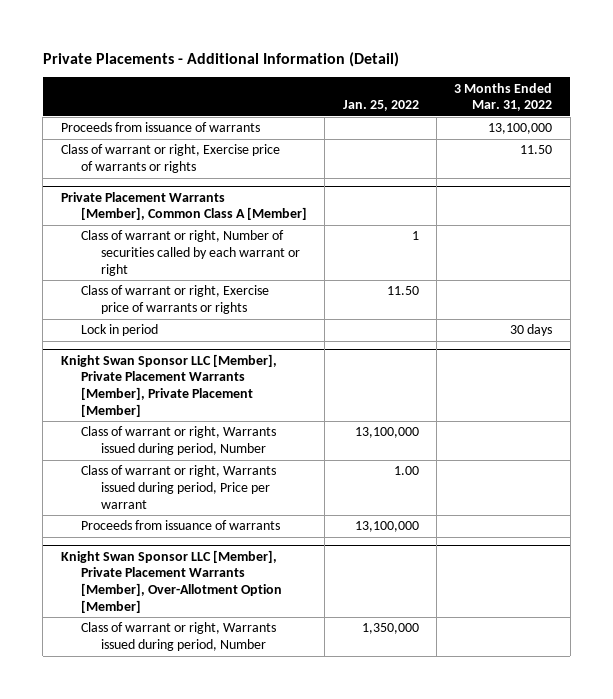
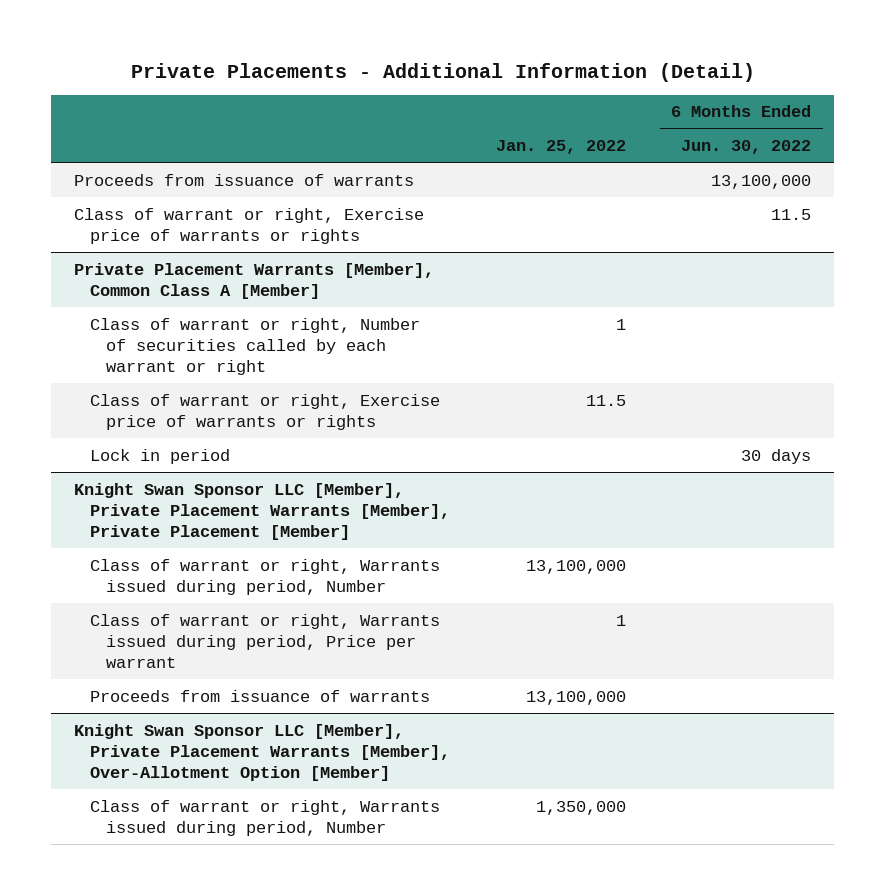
- | Jan. 25, 2022 | 3 Months Ended Mar. 31, 2022
+ | Jan. 25, 2022 | 6 Months Ended Jun. 30, 2022
@ Private Placement Warrants [Member], Common Class A [Member]
- Class of warrant or right, Exercise price of warrants or rights | 11.50 |
+ Class of warrant or right, Exercise price of warrants or rights | 11.5 |
@ Knight Swan Sponsor LLC [Member], Private Placement Warrants [Member], Private Placement [Member]
- Class of warrant or right, Warrants issued during period, Price per warrant | 1.00 |
+ Class of warrant or right, Warrants issued during period, Price per warrant | 1 |

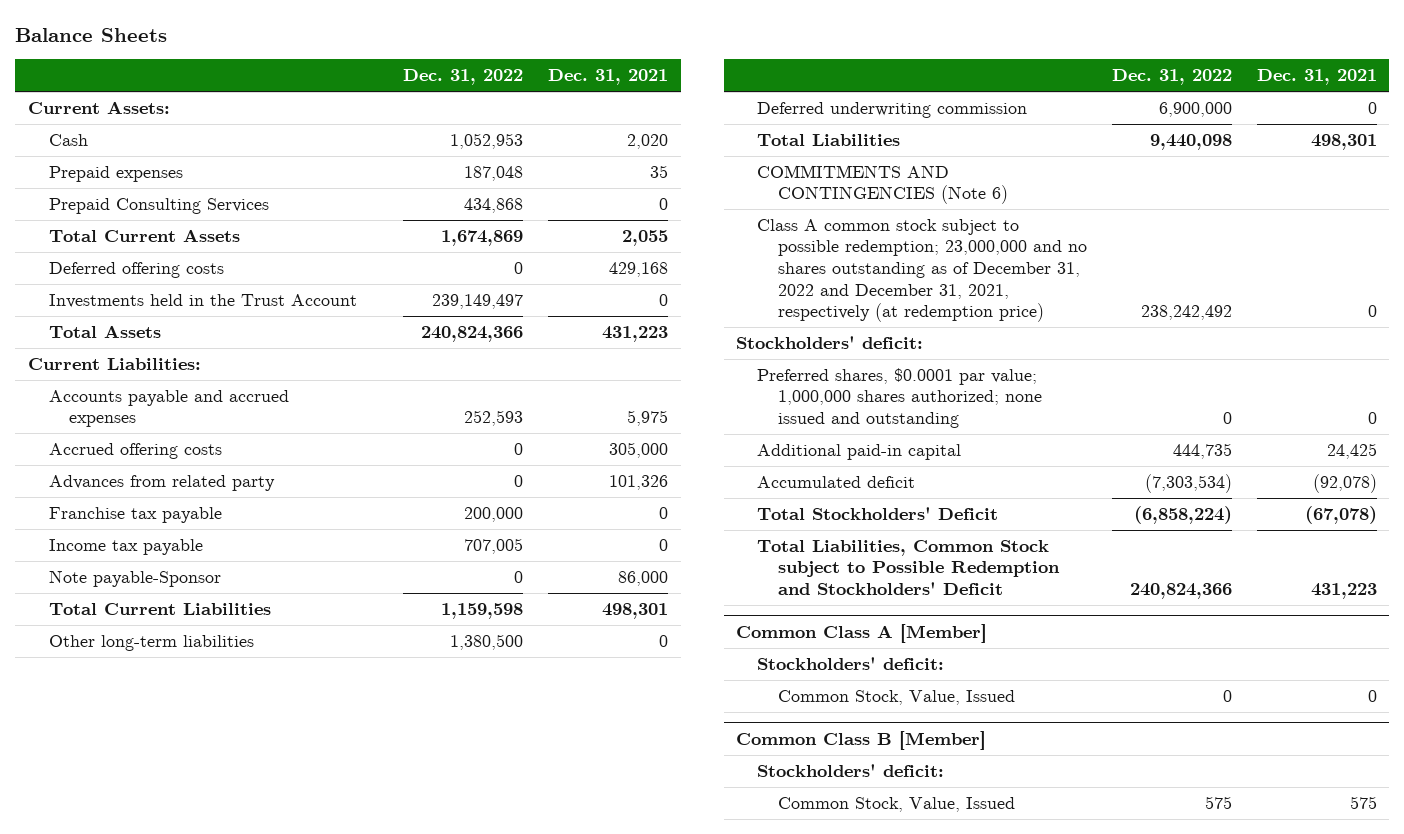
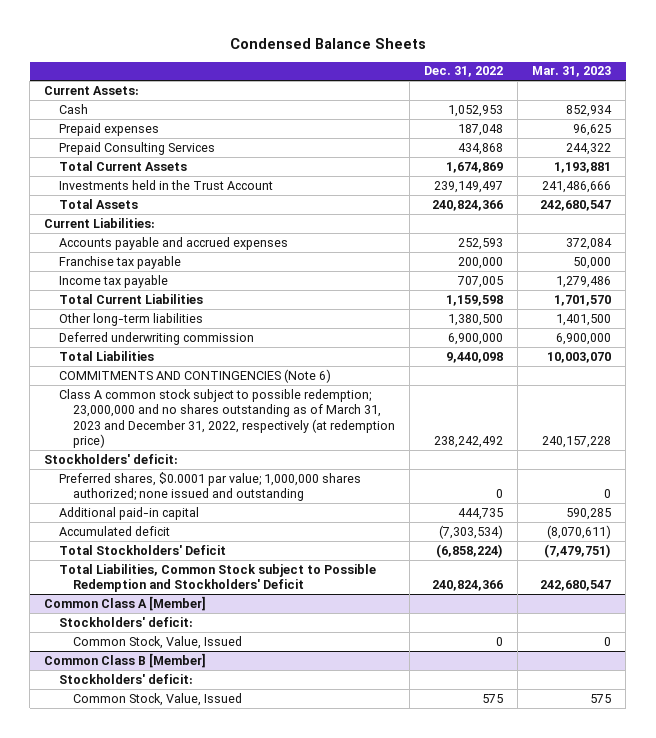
- Balance Sheets
+ Condensed Balance Sheets
- | Dec. 31, 2022 | Dec. 31, 2021
+ | Dec. 31, 2022 | Mar. 31, 2023
- Deferred offering costs | 0 | 429,168
- Accrued offering costs | 0 | 305,000
- Advances from related party | 0 | 101,326
- Note payable-Sponsor | 0 | 86,000
- Class A common stock subject to possible redemption; 23,000,000 and no shares outstanding as of December 31, 2022 and December 31, 2021, respectively (at redemption price) | 238,242,492 | 0
+ Class A common stock subject to possible redemption; 23,000,000 and no shares outstanding as of March 31, 2023 and December 31, 2022, respectively (at redemption price) | 238,242,492 | 240,157,228

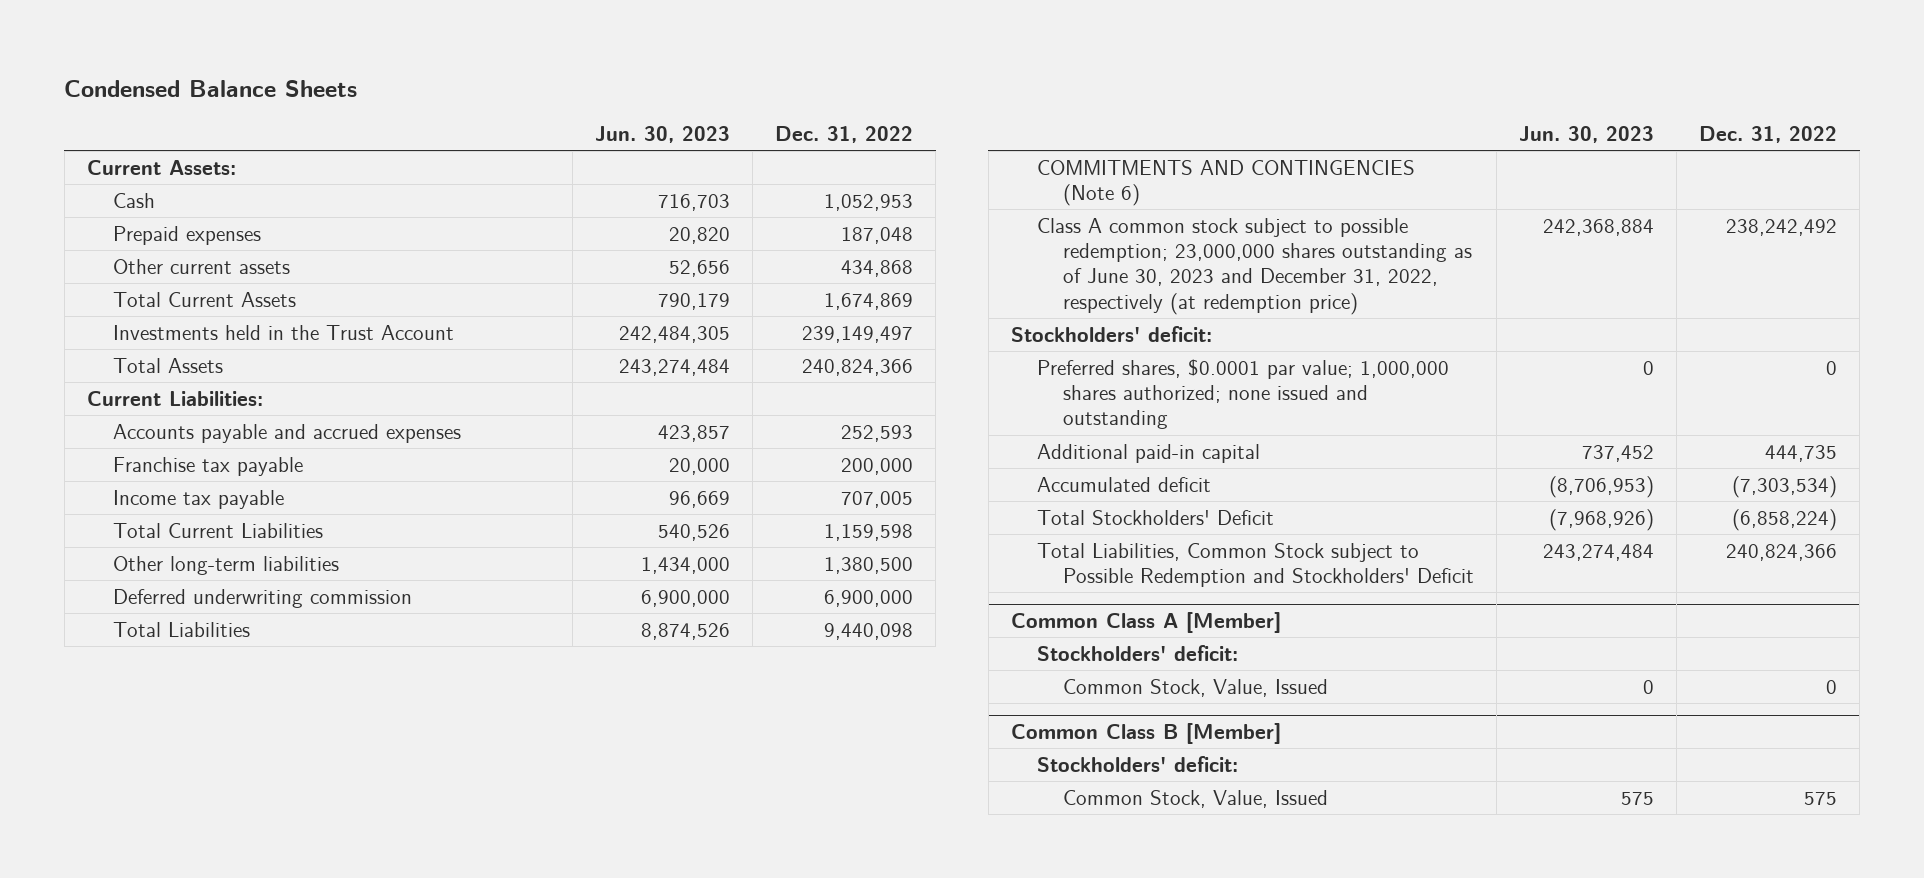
- | Dec. 31, 2022 | Mar. 31, 2023
+ | Jun. 30, 2023 | Dec. 31, 2022
- Prepaid Consulting Services | 434,868 | 244,322
+ Other current assets | 52,656 | 434,868
- Class A common stock subject to possible redemption; 23,000,000 and no shares outstanding as of March 31, 2023 and December 31, 2022, respectively (at redemption price) | 238,242,492 | 240,157,228
+ Class A common stock subject to possible redemption; 23,000,000 shares outstanding as of June 30, 2023 and December 31, 2022, respectively (at redemption price) | 242,368,884 | 238,242,492

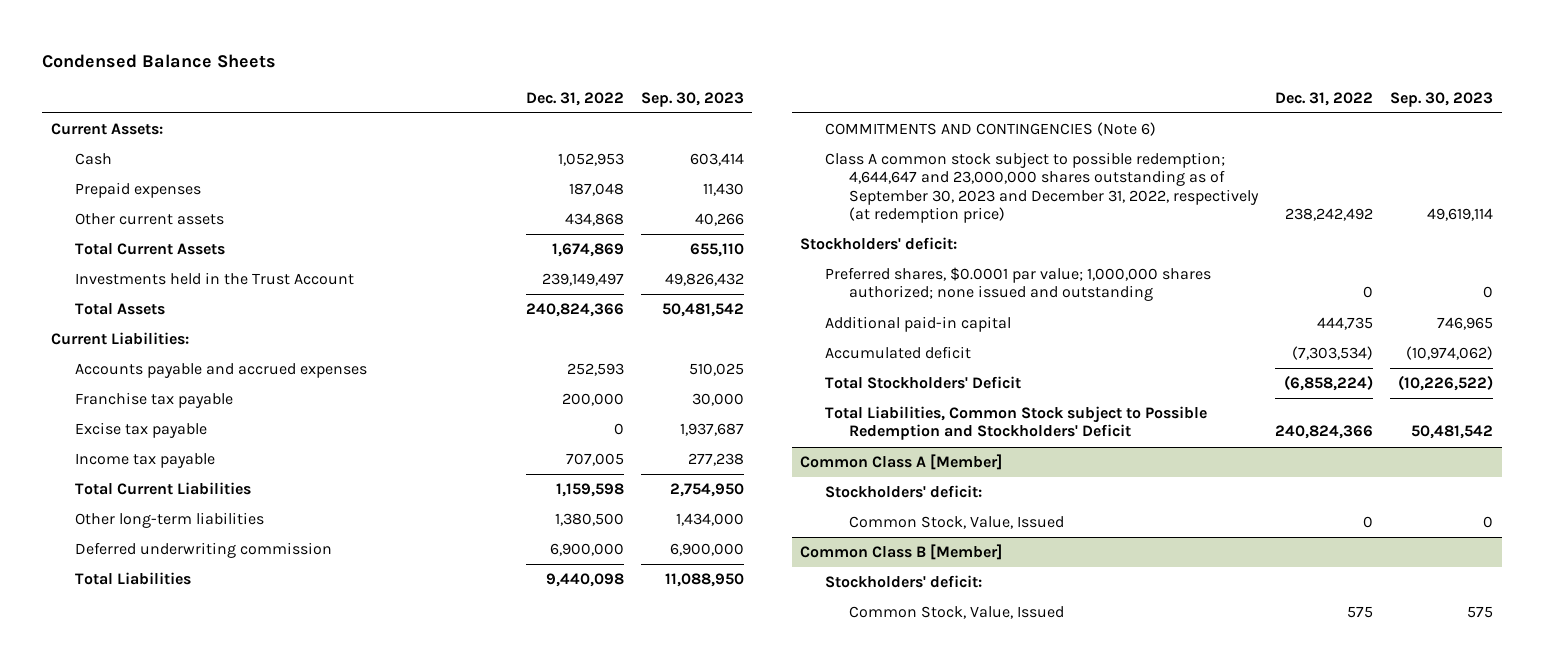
- | Jun. 30, 2023 | Dec. 31, 2022
+ | Dec. 31, 2022 | Sep. 30, 2023
+ Excise tax payable | 0 | 1,937,687
- Class A common stock subject to possible redemption; 23,000,000 shares outstanding as of June 30, 2023 and December 31, 2022, respectively (at redemption price) | 242,368,884 | 238,242,492
+ Class A common stock subject to possible redemption; 4,644,647 and 23,000,000 shares outstanding as of September 30, 2023 and December 31, 2022, respectively (at redemption price) | 238,242,492 | 49,619,114

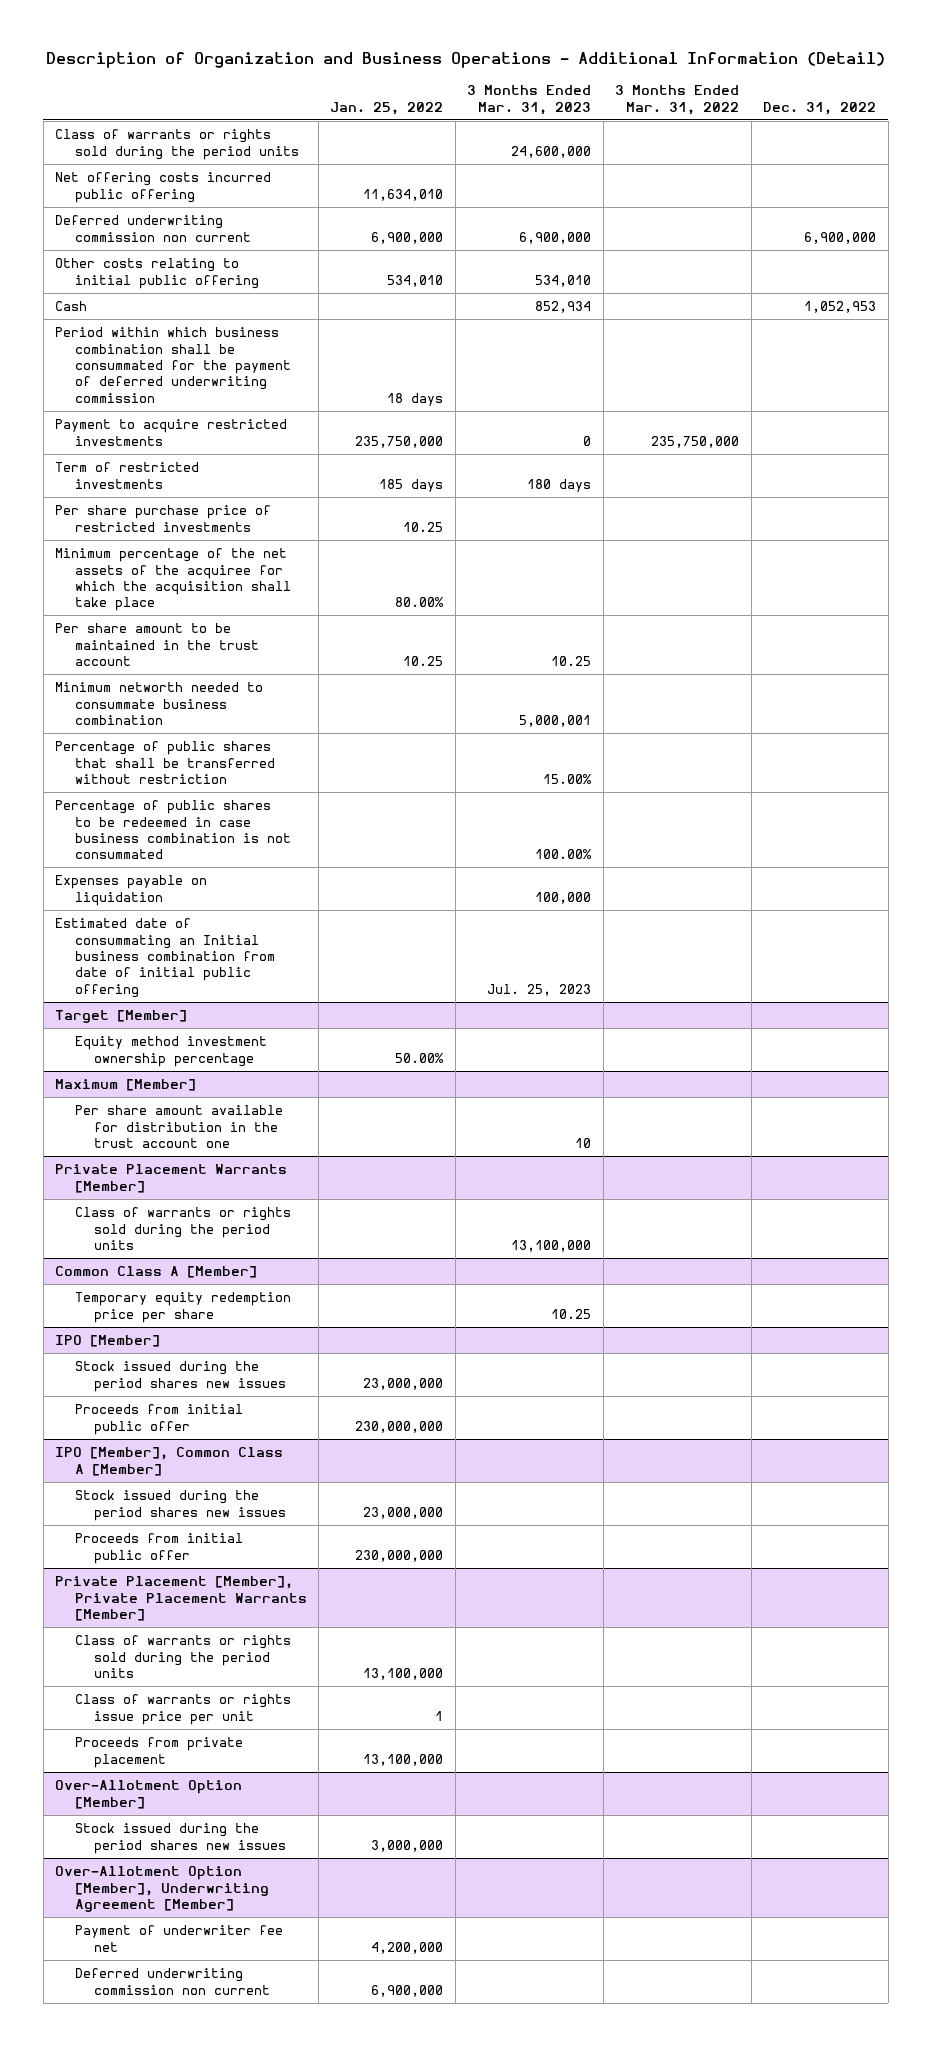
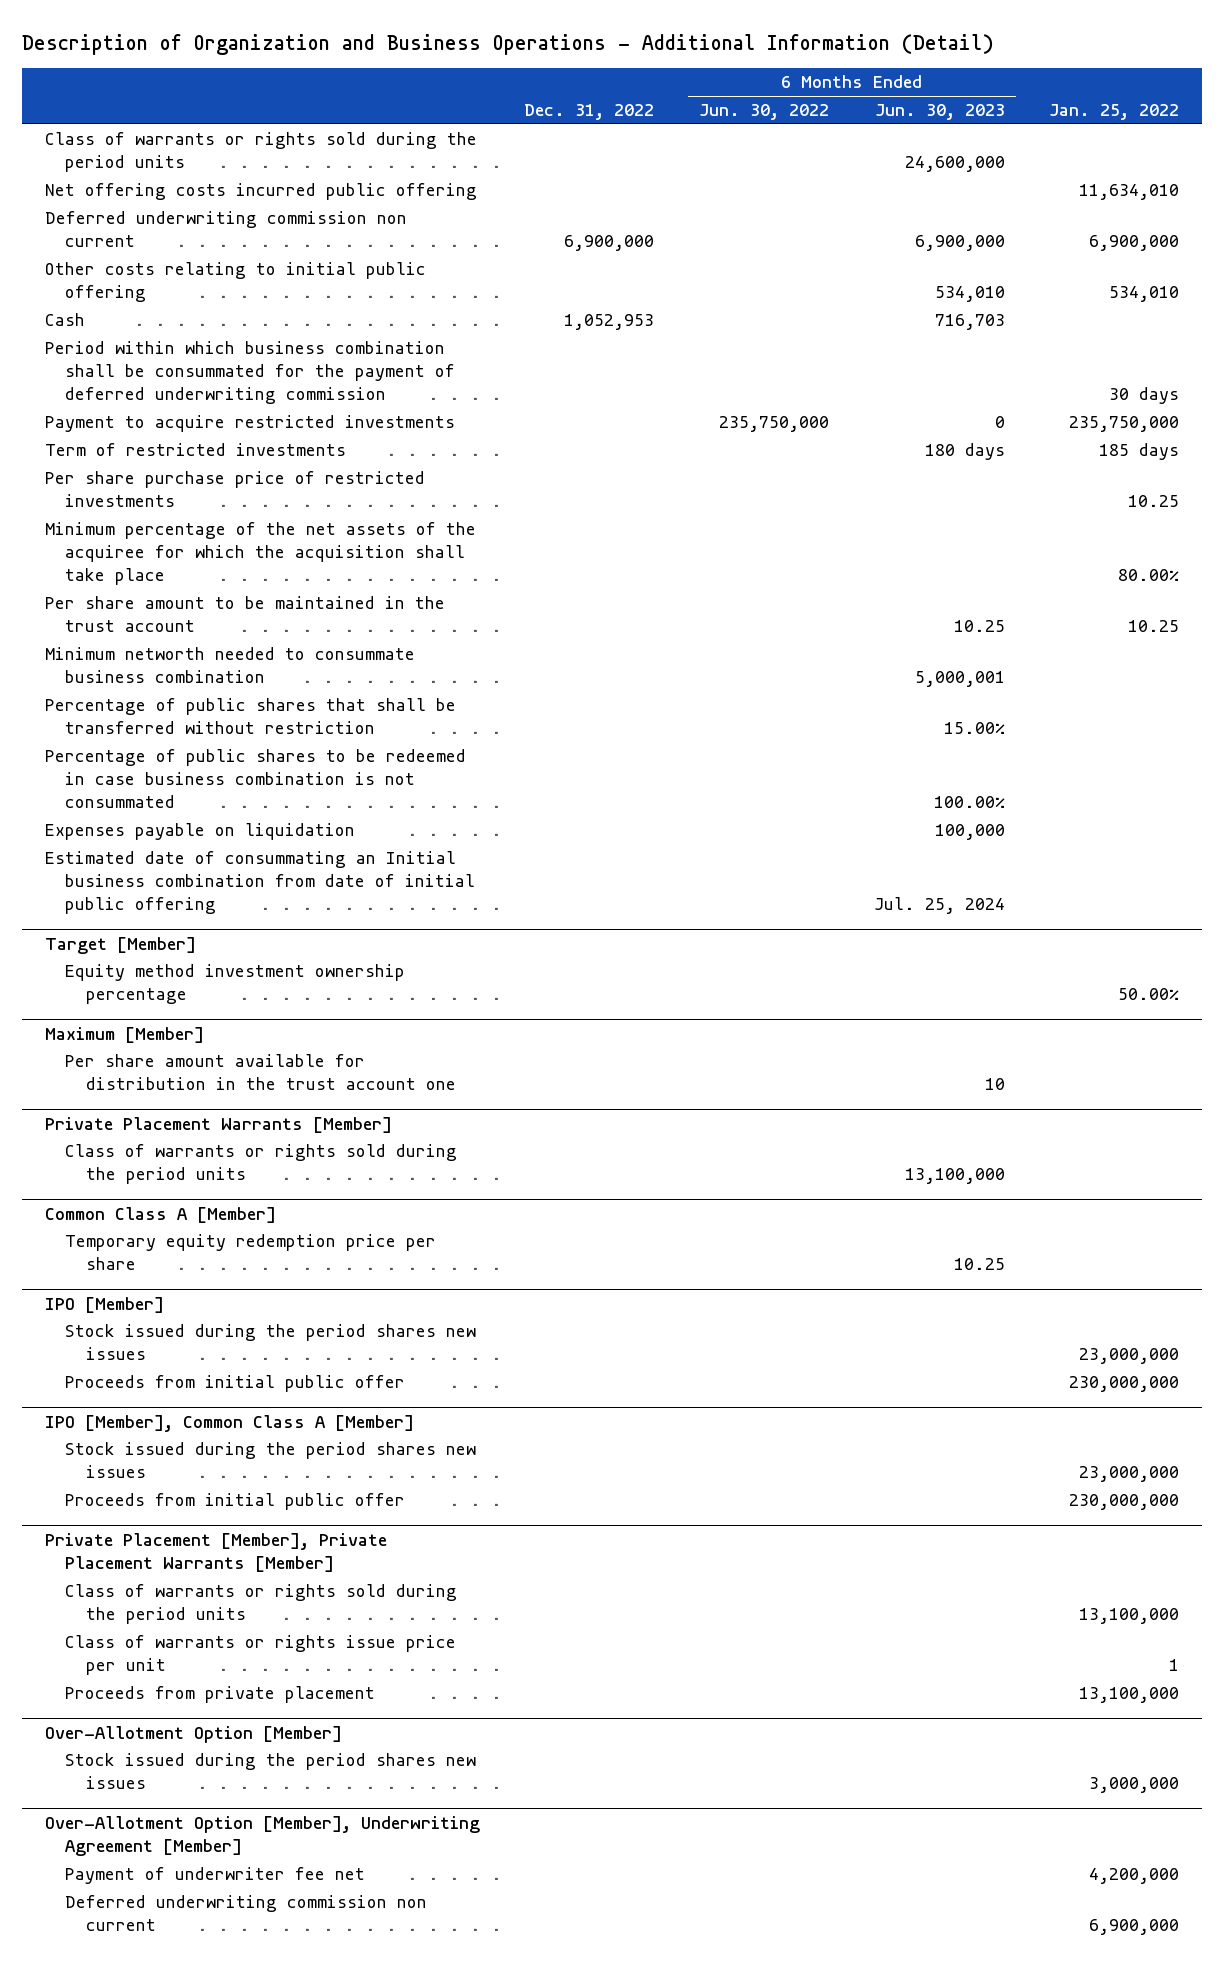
- | Jan. 25, 2022 | 3 Months Ended Mar. 31, 2023 | 3 Months Ended Mar. 31, 2022 | Dec. 31, 2022
+ | Dec. 31, 2022 | 6 Months Ended Jun. 30, 2022 | 6 Months Ended Jun. 30, 2023 | Jan. 25, 2022
- Period within which business combination shall be consummated for the payment of deferred underwriting commission | 18 days | | |
+ Period within which business combination shall be consummated for the payment of deferred underwriting commission | | | | 30 days

